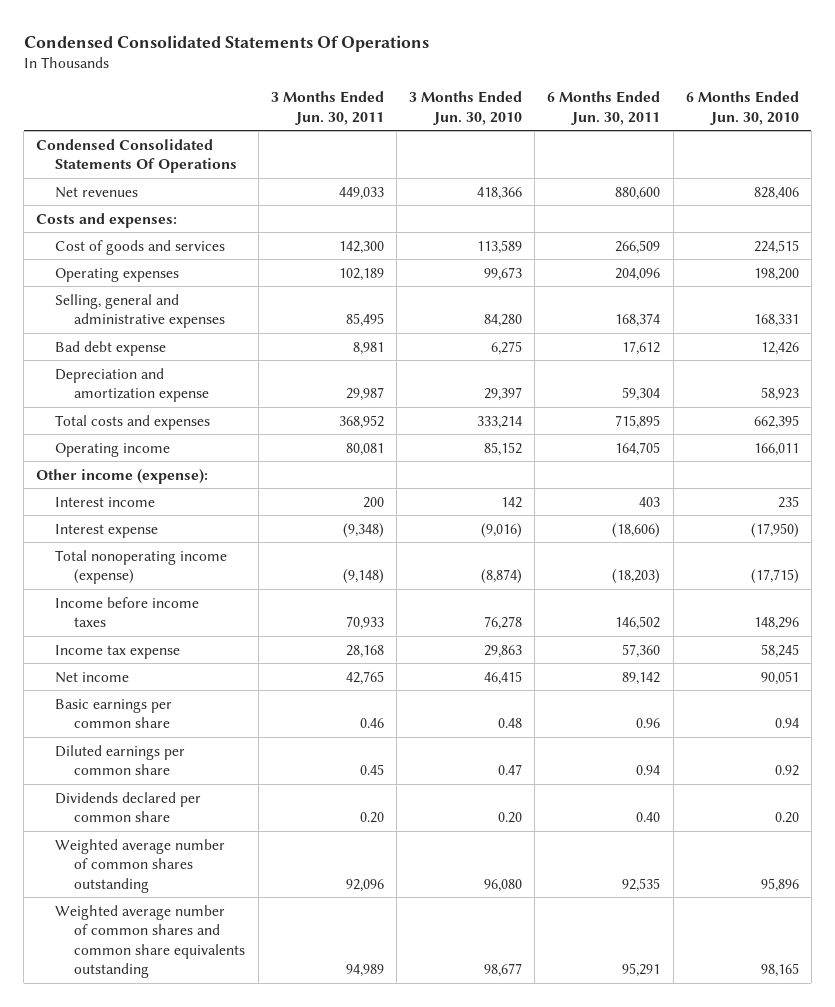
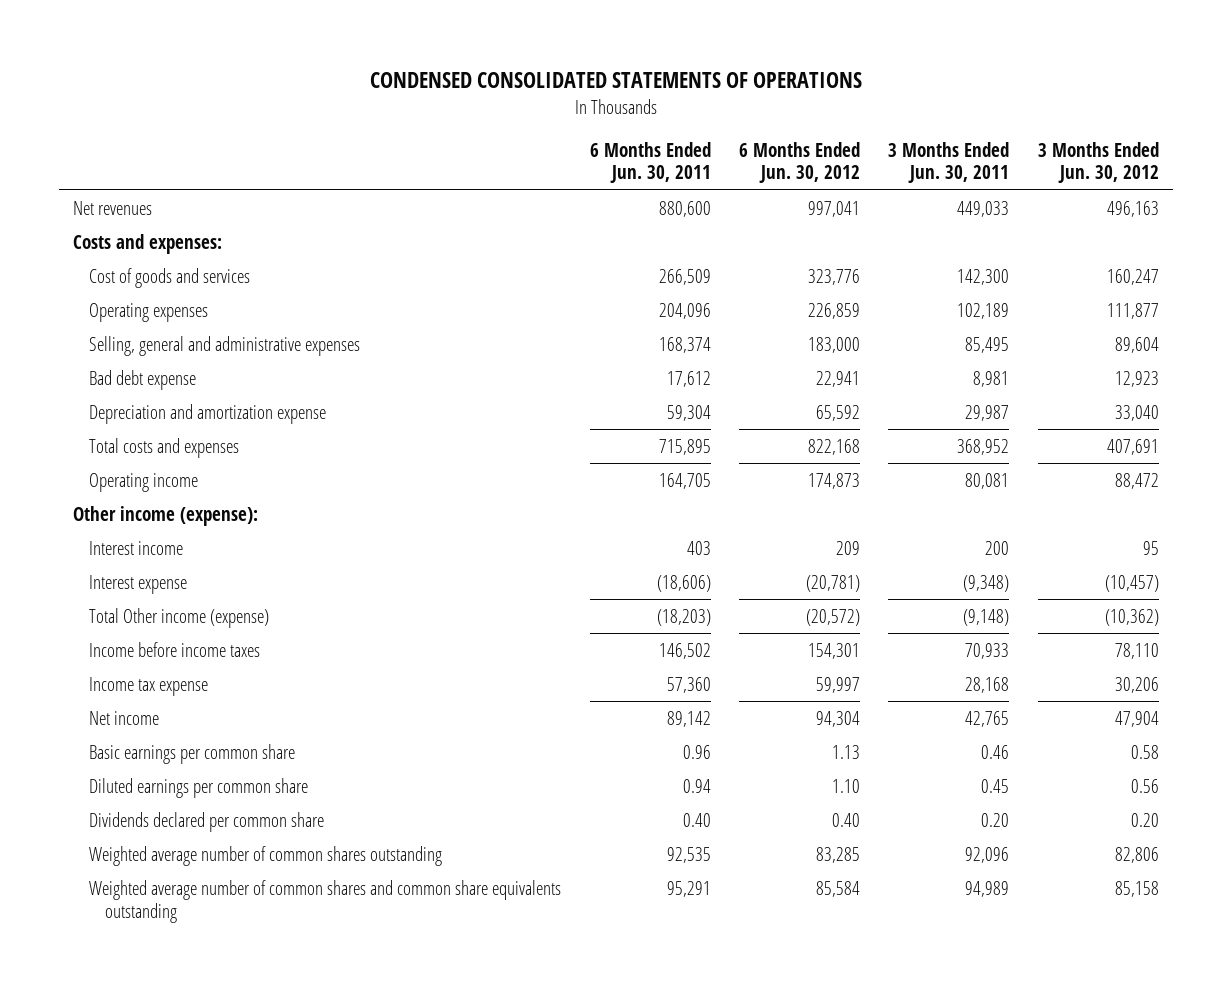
- Condensed Consolidated Statements Of Operations
+ CONDENSED CONSOLIDATED STATEMENTS OF OPERATIONS
- | 3 Months Ended Jun. 30, 2011 | 3 Months Ended Jun. 30, 2010 | 6 Months Ended Jun. 30, 2011 | 6 Months Ended Jun. 30, 2010
+ | 6 Months Ended Jun. 30, 2011 | 6 Months Ended Jun. 30, 2012 | 3 Months Ended Jun. 30, 2011 | 3 Months Ended Jun. 30, 2012
- Condensed Consolidated Statements Of Operations
- Total nonoperating income (expense) | (9,148) | (8,874) | (18,203) | (17,715)
+ Total Other income (expense) | (18,203) | (20,572) | (9,148) | (10,362)

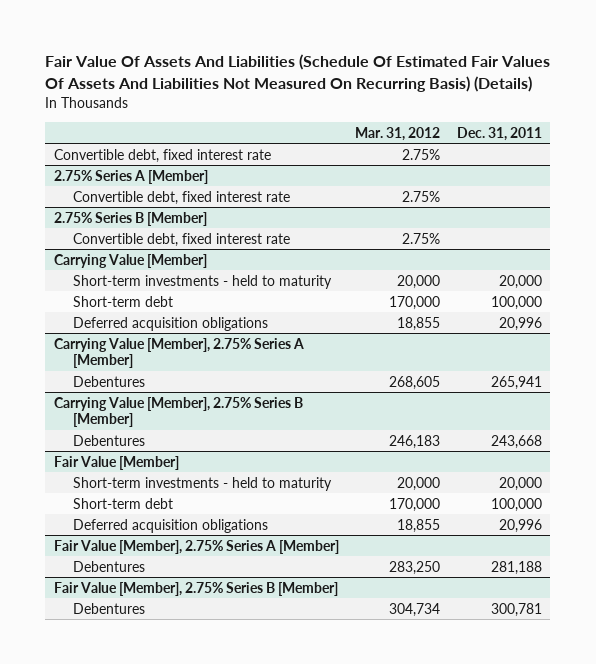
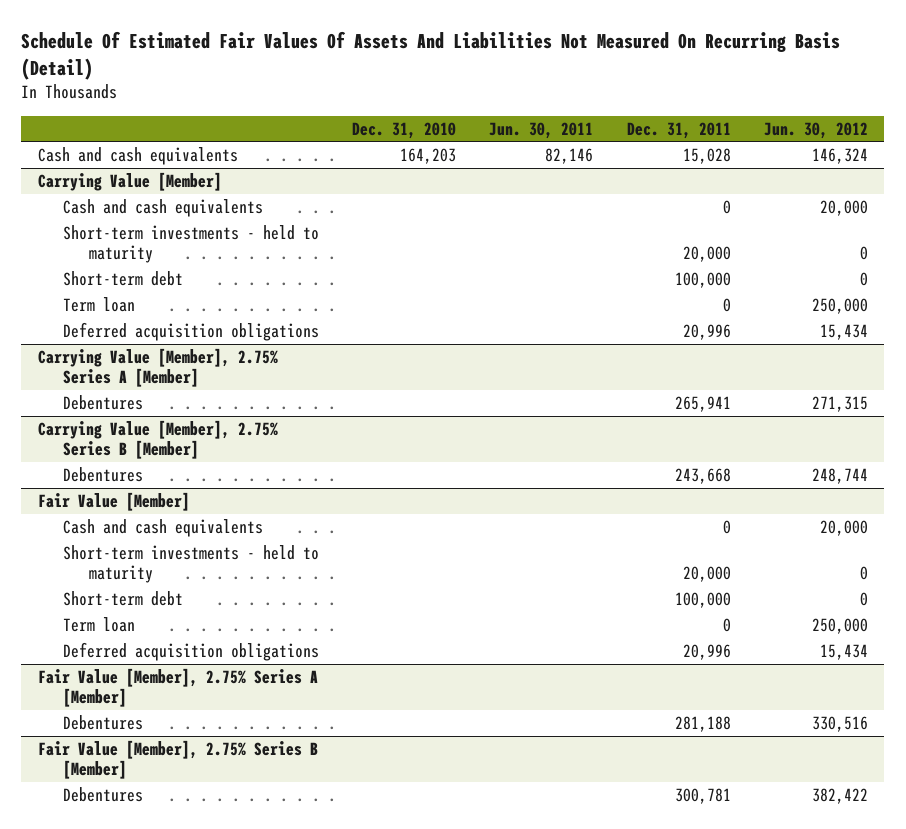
- Fair Value Of Assets And Liabilities (Schedule Of Estimated Fair Values Of Assets And Liabilities Not Measured On Recurring Basis) (Details)
+ Schedule Of Estimated Fair Values Of Assets And Liabilities Not Measured On Recurring Basis (Detail)
- | Mar. 31, 2012 | Dec. 31, 2011
+ | Dec. 31, 2010 | Jun. 30, 2011 | Dec. 31, 2011 | Jun. 30, 2012
- Convertible debt, fixed interest rate | 2.75% |
- 2.75% Series A [Member]
- Convertible debt, fixed interest rate | 2.75% |
- 2.75% Series B [Member]
- Convertible debt, fixed interest rate | 2.75% |
+ Cash and cash equivalents | 164,203 | 82,146 | 15,028 | 146,324
@ Carrying Value [Member]
+ Cash and cash equivalents | | | 0 | 20,000
+ Term loan | | | 0 | 250,000
@ Fair Value [Member]
+ Cash and cash equivalents | | | 0 | 20,000
+ Term loan | | | 0 | 250,000

